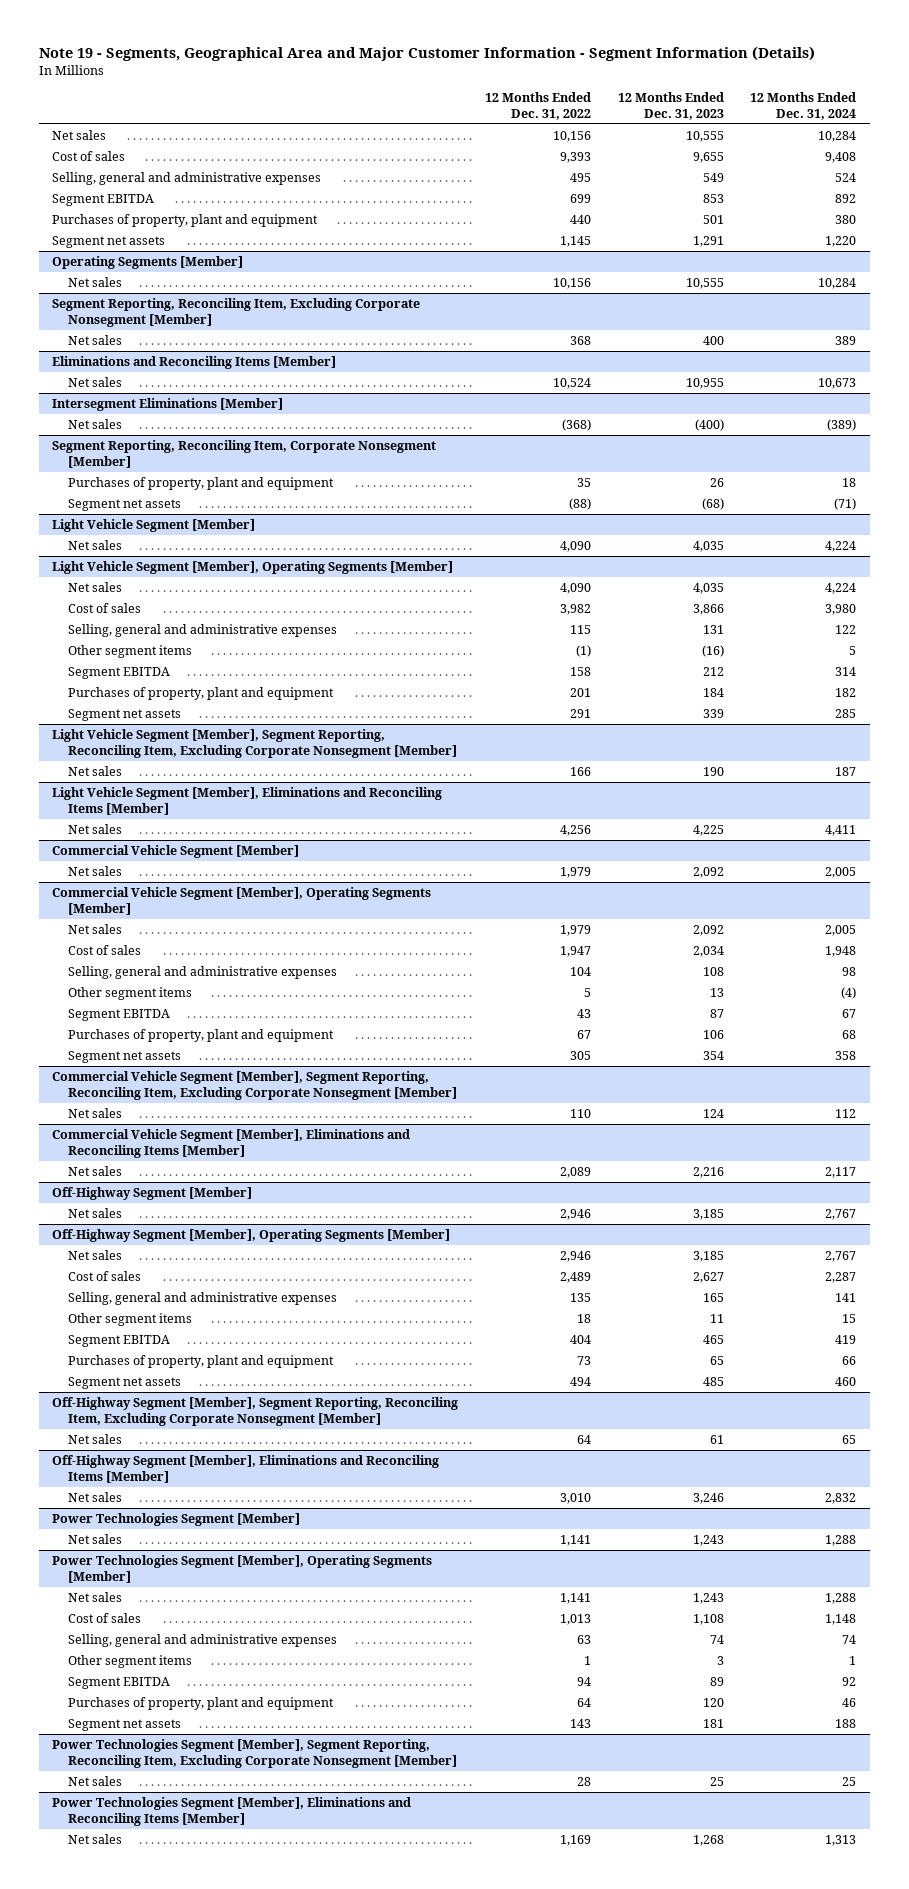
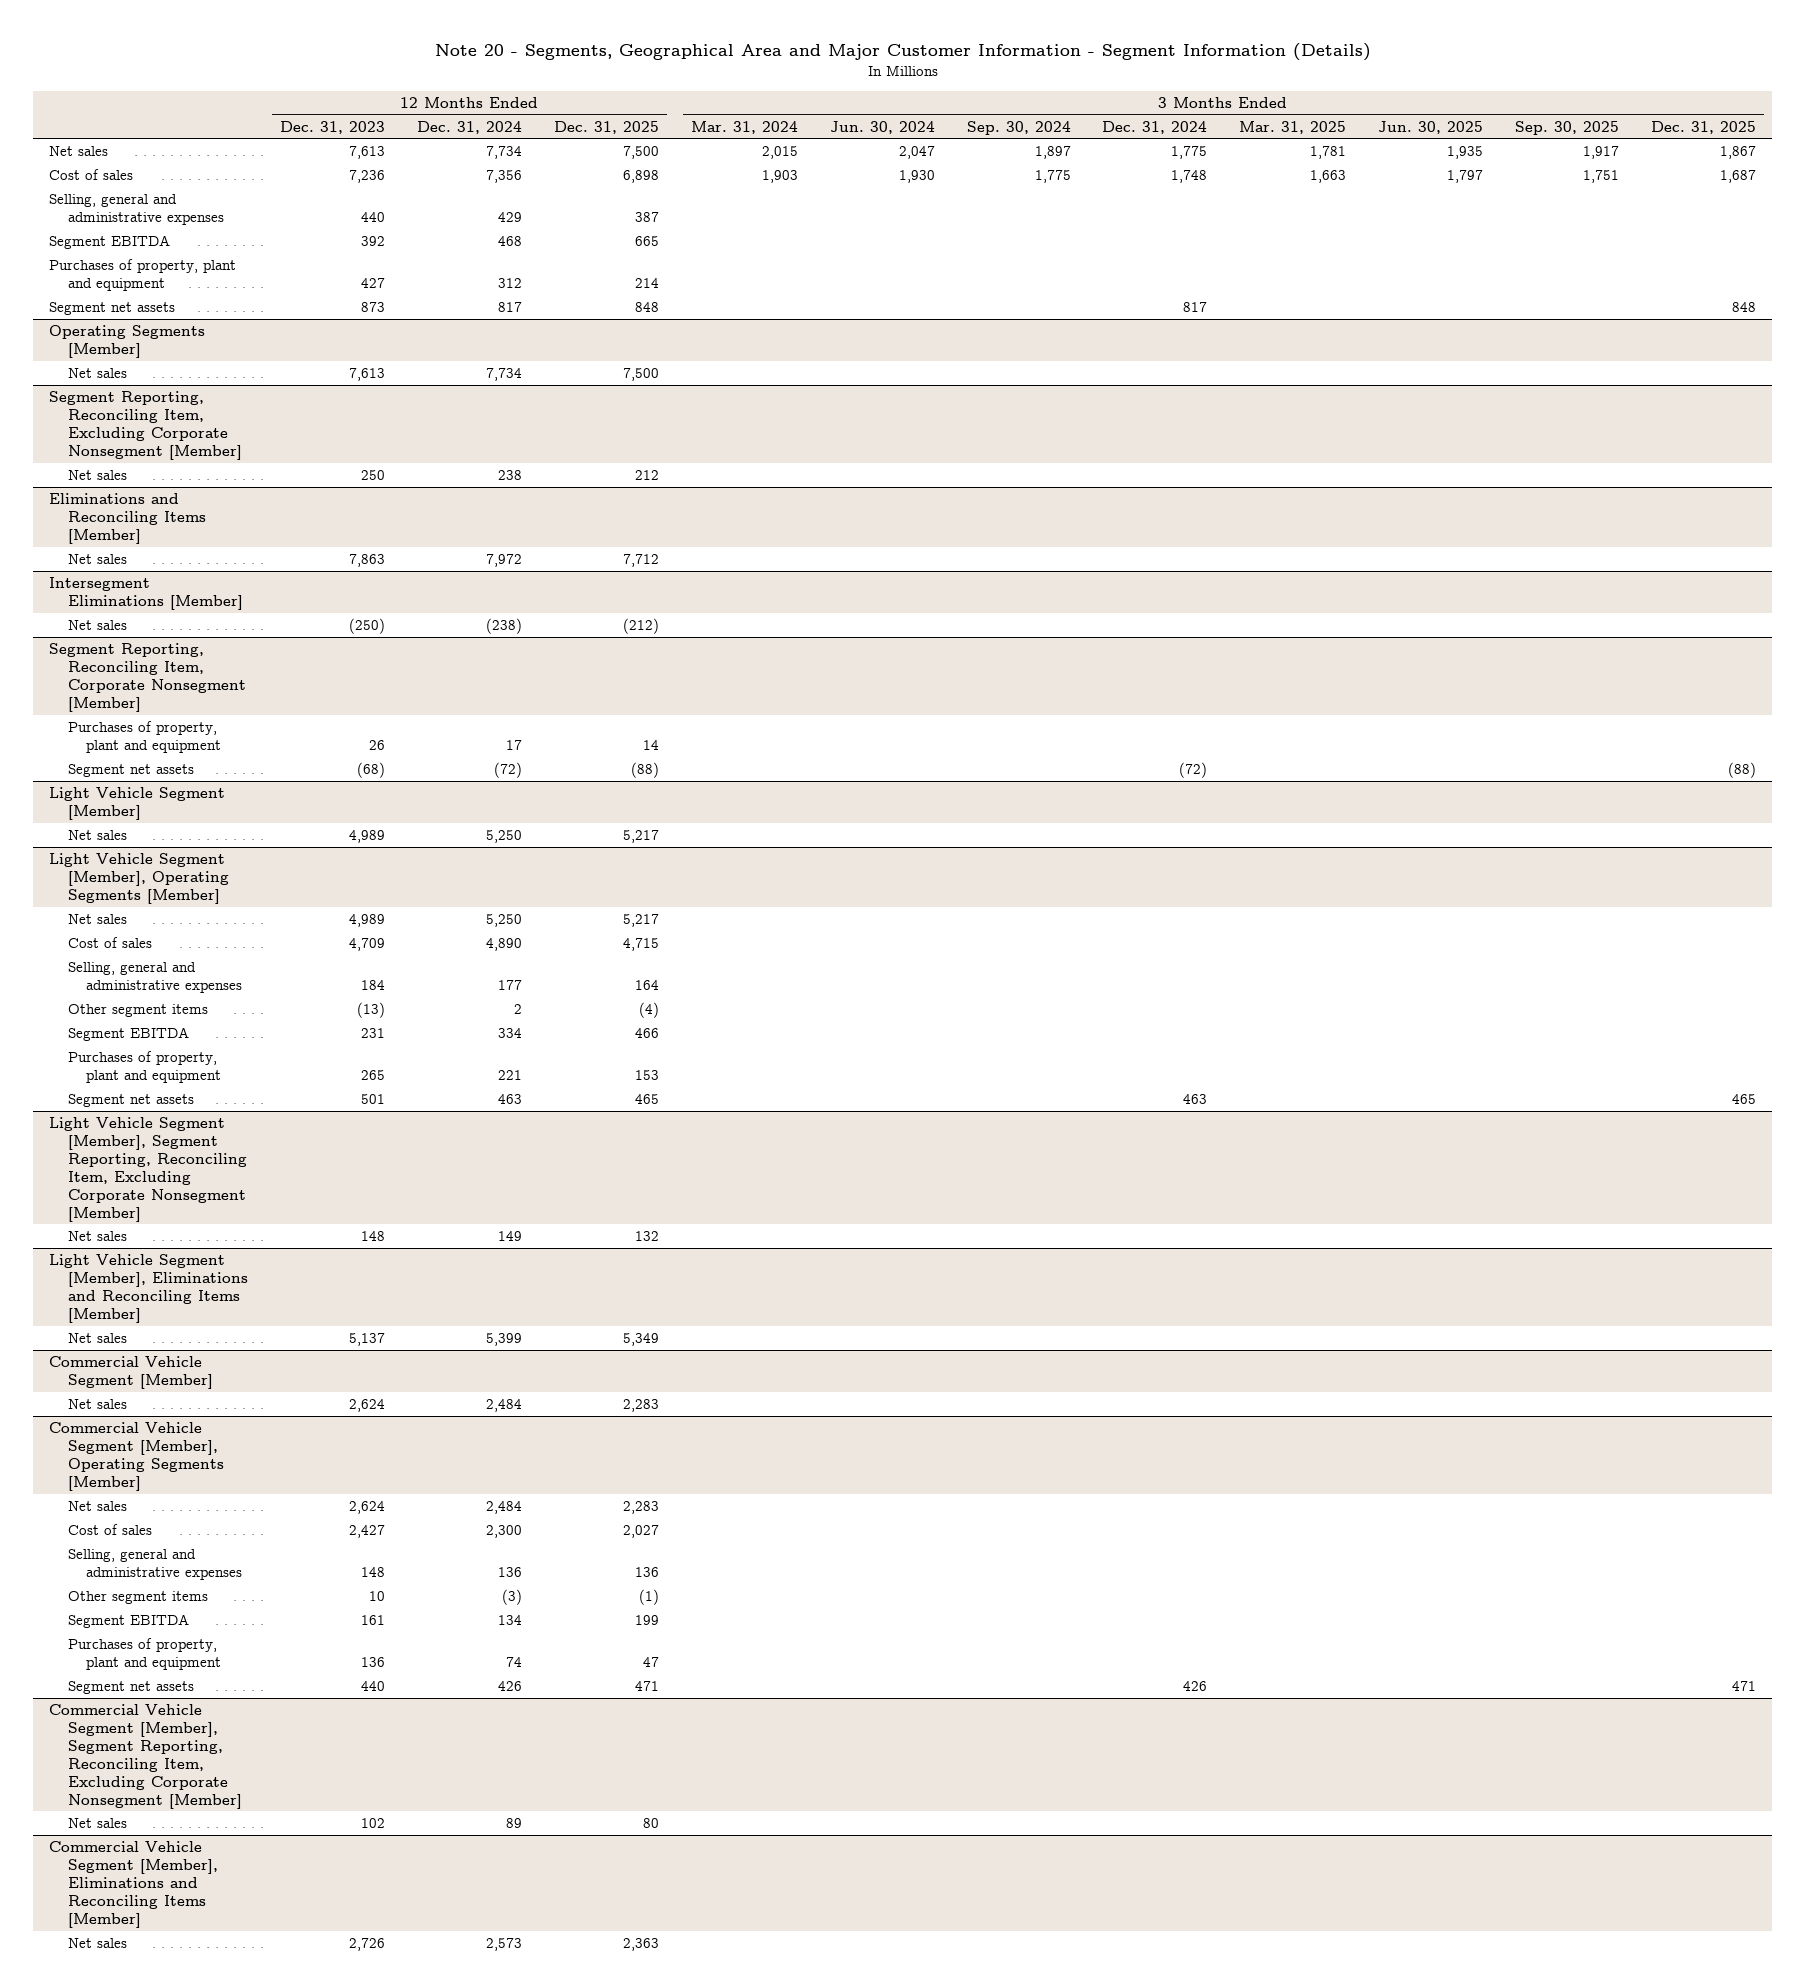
- Note 19 - Segments, Geographical Area and Major Customer Information - Segment Information (Details)
+ Note 20 - Segments, Geographical Area and Major Customer Information - Segment Information (Details)
- | 12 Months Ended Dec. 31, 2022 | 12 Months Ended Dec. 31, 2023 | 12 Months Ended Dec. 31, 2024
+ | 12 Months Ended Dec. 31, 2023 | 12 Months Ended Dec. 31, 2024 | 12 Months Ended Dec. 31, 2025 | 3 Months Ended Mar. 31, 2024 | 3 Months Ended Jun. 30, 2024 | 3 Months Ended Sep. 30, 2024 | 3 Months Ended Dec. 31, 2024 | 3 Months Ended Mar. 31, 2025 | 3 Months Ended Jun. 30, 2025 | 3 Months Ended Sep. 30, 2025 | 3 Months Ended Dec. 31, 2025
- Net sales | 10,156 | 10,555 | 10,284
- Cost of sales | 9,393 | 9,655 | 9,408
- Selling, general and administrative expenses | 495 | 549 | 524
- Segment EBITDA | 699 | 853 | 892
- Purchases of property, plant and equipment | 440 | 501 | 380
- Segment net assets | 1,145 | 1,291 | 1,220
+ Net sales | 7,613 | 7,734 | 7,500 | 2,015 | 2,047 | 1,897 | 1,775 | 1,781 | 1,935 | 1,917 | 1,867
+ Cost of sales | 7,236 | 7,356 | 6,898 | 1,903 | 1,930 | 1,775 | 1,748 | 1,663 | 1,797 | 1,751 | 1,687
+ Selling, general and administrative expenses | 440 | 429 | 387 | | | | | | | |
+ Segment EBITDA | 392 | 468 | 665 | | | | | | | |
+ Purchases of property, plant and equipment | 427 | 312 | 214 | | | | | | | |
+ Segment net assets | 873 | 817 | 848 | | | | 817 | | | | 848
@ Operating Segments [Member]
- Net sales | 10,156 | 10,555 | 10,284
+ Net sales | 7,613 | 7,734 | 7,500 | | | | | | | |
@ Segment Reporting, Reconciling Item, Excluding Corporate Nonsegment [Member]
- Net sales | 368 | 400 | 389
+ Net sales | 250 | 238 | 212 | | | | | | | |
@ Eliminations and Reconciling Items [Member]
- Net sales | 10,524 | 10,955 | 10,673
+ Net sales | 7,863 | 7,972 | 7,712 | | | | | | | |
@ Intersegment Eliminations [Member]
- Net sales | (368) | (400) | (389)
+ Net sales | (250) | (238) | (212) | | | | | | | |
@ Segment Reporting, Reconciling Item, Corporate Nonsegment [Member]
- Purchases of property, plant and equipment | 35 | 26 | 18
- Segment net assets | (88) | (68) | (71)
+ Purchases of property, plant and equipment | 26 | 17 | 14 | | | | | | | |
+ Segment net assets | (68) | (72) | (88) | | | | (72) | | | | (88)
@ Light Vehicle Segment [Member]
- Net sales | 4,090 | 4,035 | 4,224
+ Net sales | 4,989 | 5,250 | 5,217 | | | | | | | |
@ Light Vehicle Segment [Member], Operating Segments [Member]
- Net sales | 4,090 | 4,035 | 4,224
- Cost of sales | 3,982 | 3,866 | 3,980
- Selling, general and administrative expenses | 115 | 131 | 122
- Other segment items | (1) | (16) | 5
- Segment EBITDA | 158 | 212 | 314
- Purchases of property, plant and equipment | 201 | 184 | 182
- Segment net assets | 291 | 339 | 285
+ Net sales | 4,989 | 5,250 | 5,217 | | | | | | | |
+ Cost of sales | 4,709 | 4,890 | 4,715 | | | | | | | |
+ Selling, general and administrative expenses | 184 | 177 | 164 | | | | | | | |
+ Other segment items | (13) | 2 | (4) | | | | | | | |
+ Segment EBITDA | 231 | 334 | 466 | | | | | | | |
+ Purchases of property, plant and equipment | 265 | 221 | 153 | | | | | | | |
+ Segment net assets | 501 | 463 | 465 | | | | 463 | | | | 465
@ Light Vehicle Segment [Member], Segment Reporting, Reconciling Item, Excluding Corporate Nonsegment [Member]
- Net sales | 166 | 190 | 187
+ Net sales | 148 | 149 | 132 | | | | | | | |
@ Light Vehicle Segment [Member], Eliminations and Reconciling Items [Member]
- Net sales | 4,256 | 4,225 | 4,411
+ Net sales | 5,137 | 5,399 | 5,349 | | | | | | | |
@ Commercial Vehicle Segment [Member]
- Net sales | 1,979 | 2,092 | 2,005
+ Net sales | 2,624 | 2,484 | 2,283 | | | | | | | |
@ Commercial Vehicle Segment [Member], Operating Segments [Member]
- Net sales | 1,979 | 2,092 | 2,005
- Cost of sales | 1,947 | 2,034 | 1,948
- Selling, general and administrative expenses | 104 | 108 | 98
- Other segment items | 5 | 13 | (4)
- Segment EBITDA | 43 | 87 | 67
- Purchases of property, plant and equipment | 67 | 106 | 68
- Segment net assets | 305 | 354 | 358
+ Net sales | 2,624 | 2,484 | 2,283 | | | | | | | |
+ Cost of sales | 2,427 | 2,300 | 2,027 | | | | | | | |
+ Selling, general and administrative expenses | 148 | 136 | 136 | | | | | | | |
+ Other segment items | 10 | (3) | (1) | | | | | | | |
+ Segment EBITDA | 161 | 134 | 199 | | | | | | | |
+ Purchases of property, plant and equipment | 136 | 74 | 47 | | | | | | | |
+ Segment net assets | 440 | 426 | 471 | | | | 426 | | | | 471
@ Commercial Vehicle Segment [Member], Segment Reporting, Reconciling Item, Excluding Corporate Nonsegment [Member]
- Net sales | 110 | 124 | 112
+ Net sales | 102 | 89 | 80 | | | | | | | |
@ Commercial Vehicle Segment [Member], Eliminations and Reconciling Items [Member]
- Net sales | 2,089 | 2,216 | 2,117
- Off-Highway Segment [Member]
- Net sales | 2,946 | 3,185 | 2,767
- Off-Highway Segment [Member], Operating Segments [Member]
- Net sales | 2,946 | 3,185 | 2,767
- Cost of sales | 2,489 | 2,627 | 2,287
- Selling, general and administrative expenses | 135 | 165 | 141
- Other segment items | 18 | 11 | 15
- Segment EBITDA | 404 | 465 | 419
- Purchases of property, plant and equipment | 73 | 65 | 66
- Segment net assets | 494 | 485 | 460
- Off-Highway Segment [Member], Segment Reporting, Reconciling Item, Excluding Corporate Nonsegment [Member]
- Net sales | 64 | 61 | 65
- Off-Highway Segment [Member], Eliminations and Reconciling Items [Member]
- Net sales | 3,010 | 3,246 | 2,832
- Power Technologies Segment [Member]
- Net sales | 1,141 | 1,243 | 1,288
- Power Technologies Segment [Member], Operating Segments [Member]
- Net sales | 1,141 | 1,243 | 1,288
- Cost of sales | 1,013 | 1,108 | 1,148
- Selling, general and administrative expenses | 63 | 74 | 74
- Other segment items | 1 | 3 | 1
- Segment EBITDA | 94 | 89 | 92
- Purchases of property, plant and equipment | 64 | 120 | 46
- Segment net assets | 143 | 181 | 188
- Power Technologies Segment [Member], Segment Reporting, Reconciling Item, Excluding Corporate Nonsegment [Member]
- Net sales | 28 | 25 | 25
- Power Technologies Segment [Member], Eliminations and Reconciling Items [Member]
- Net sales | 1,169 | 1,268 | 1,313
@ Commercial Vehicle Segment [Member], Eliminations and Reconciling Items [Member]
+ Net sales | 2,726 | 2,573 | 2,363 | | | | | | | |

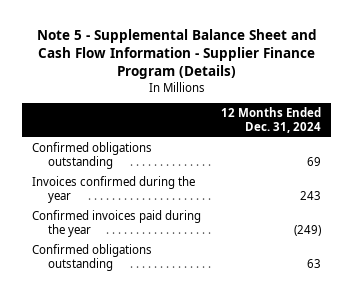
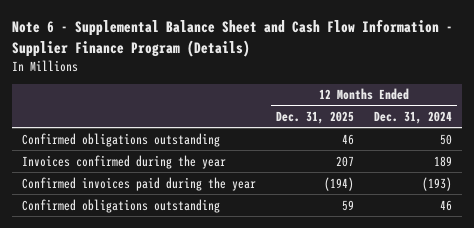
- Note 5 - Supplemental Balance Sheet and Cash Flow Information - Supplier Finance Program (Details)
+ Note 6 - Supplemental Balance Sheet and Cash Flow Information - Supplier Finance Program (Details)
- | 12 Months Ended Dec. 31, 2024
+ | 12 Months Ended Dec. 31, 2025 | 12 Months Ended Dec. 31, 2024
- Confirmed obligations outstanding | 69
- Invoices confirmed during the year | 243
- Confirmed invoices paid during the year | (249)
- Confirmed obligations outstanding | 63
+ Confirmed obligations outstanding | 46 | 50
+ Invoices confirmed during the year | 207 | 189
+ Confirmed invoices paid during the year | (194) | (193)
+ Confirmed obligations outstanding | 59 | 46

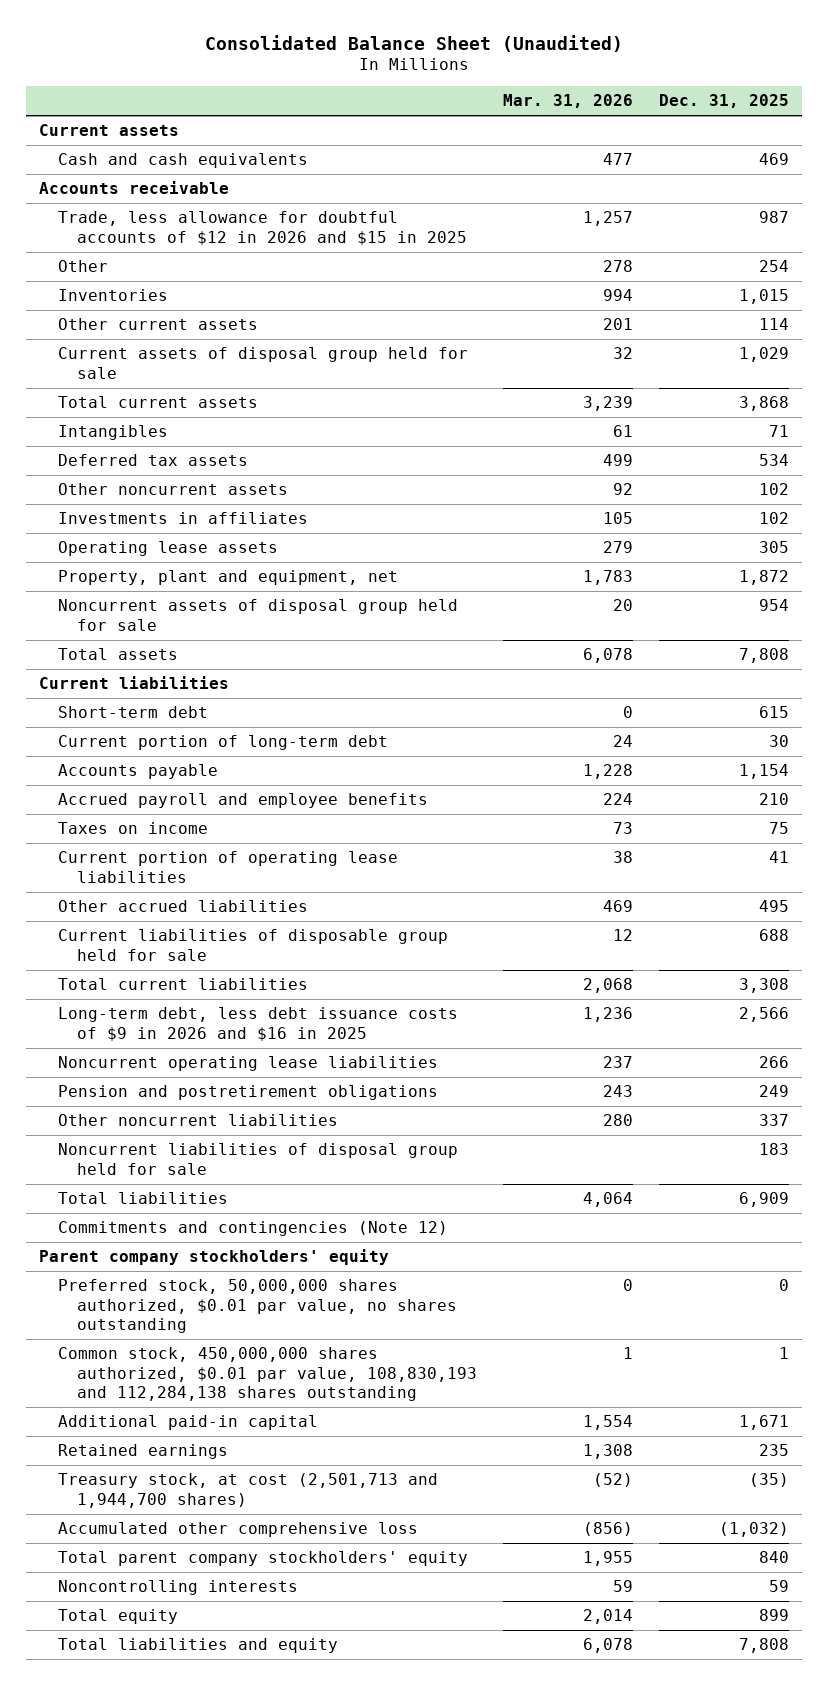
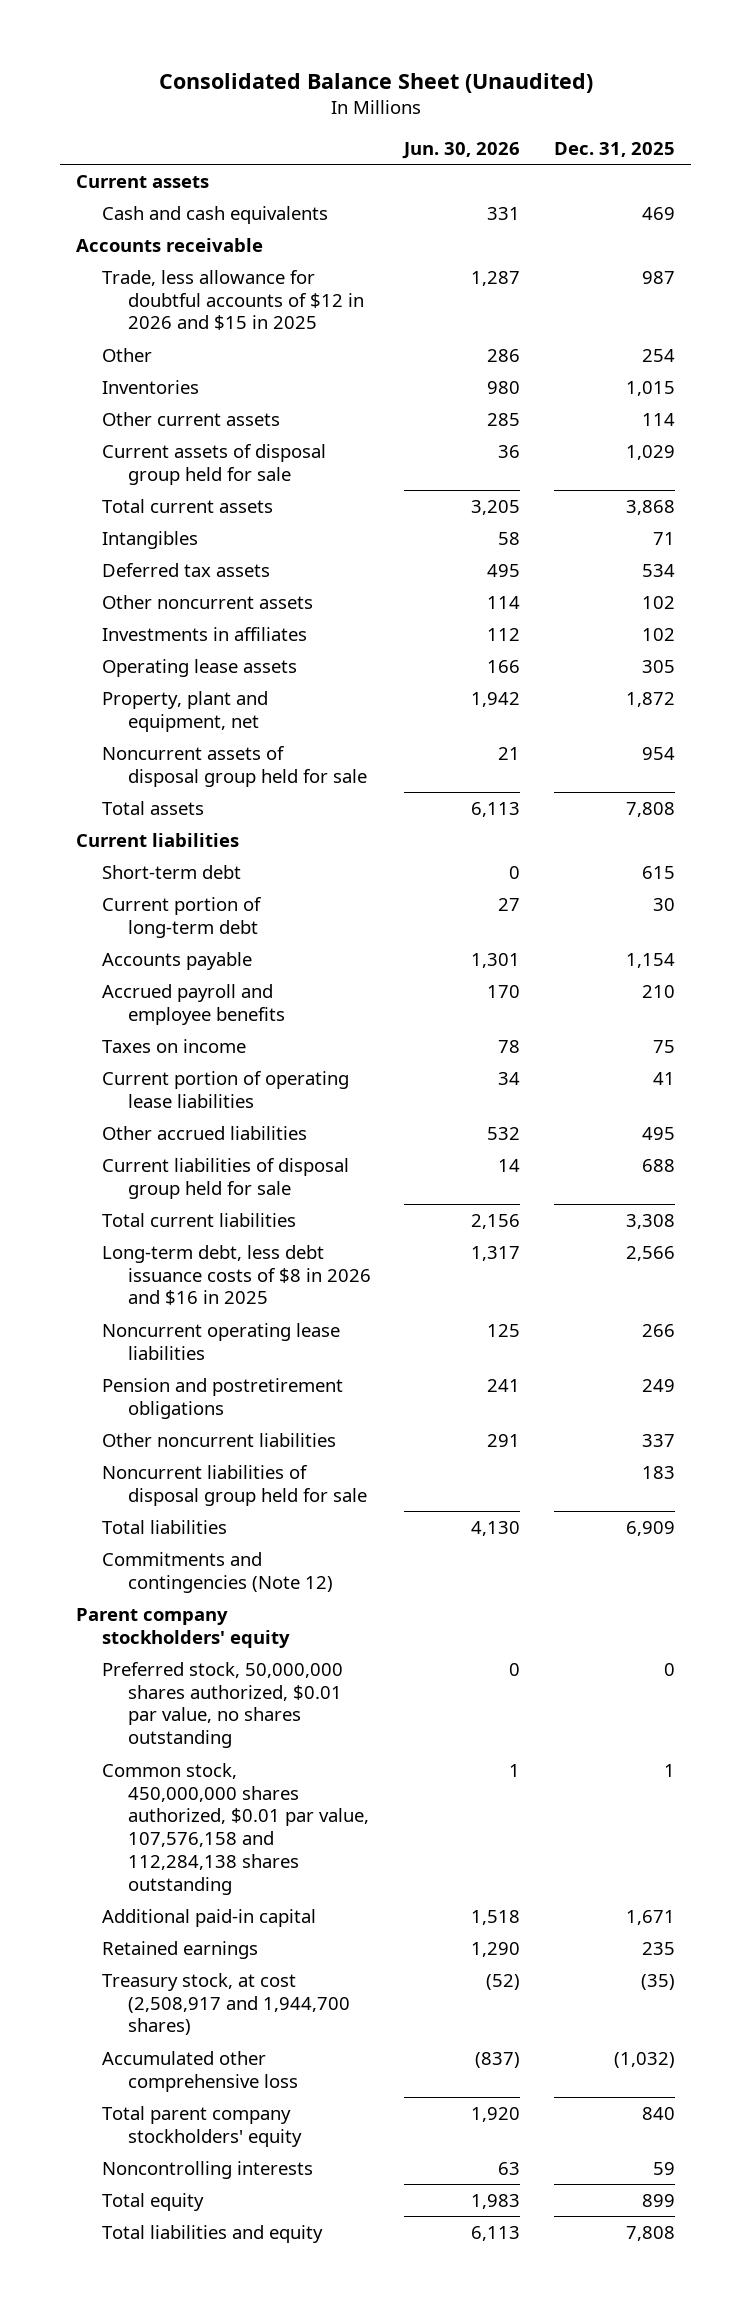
- | Mar. 31, 2026 | Dec. 31, 2025
+ | Jun. 30, 2026 | Dec. 31, 2025
- Current liabilities of disposable group held for sale | 12 | 688
+ Current liabilities of disposal group held for sale | 14 | 688
- Long-term debt, less debt issuance costs of $9 in 2026 and $16 in 2025 | 1,236 | 2,566
+ Long-term debt, less debt issuance costs of $8 in 2026 and $16 in 2025 | 1,317 | 2,566
- Common stock, 450,000,000 shares authorized, $0.01 par value, 108,830,193 and 112,284,138 shares outstanding | 1 | 1
+ Common stock, 450,000,000 shares authorized, $0.01 par value, 107,576,158 and 112,284,138 shares outstanding | 1 | 1
- Treasury stock, at cost (2,501,713 and 1,944,700 shares) | (52) | (35)
+ Treasury stock, at cost (2,508,917 and 1,944,700 shares) | (52) | (35)

